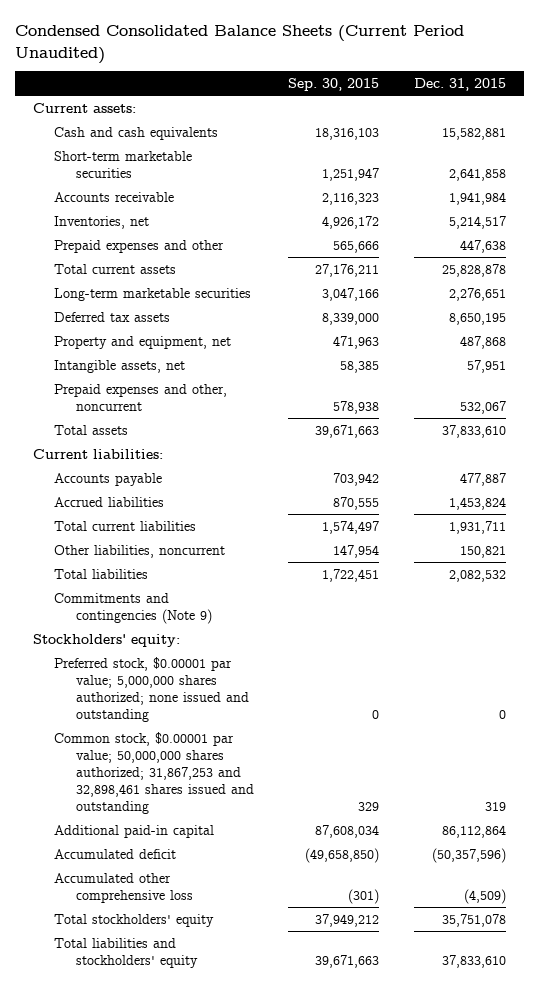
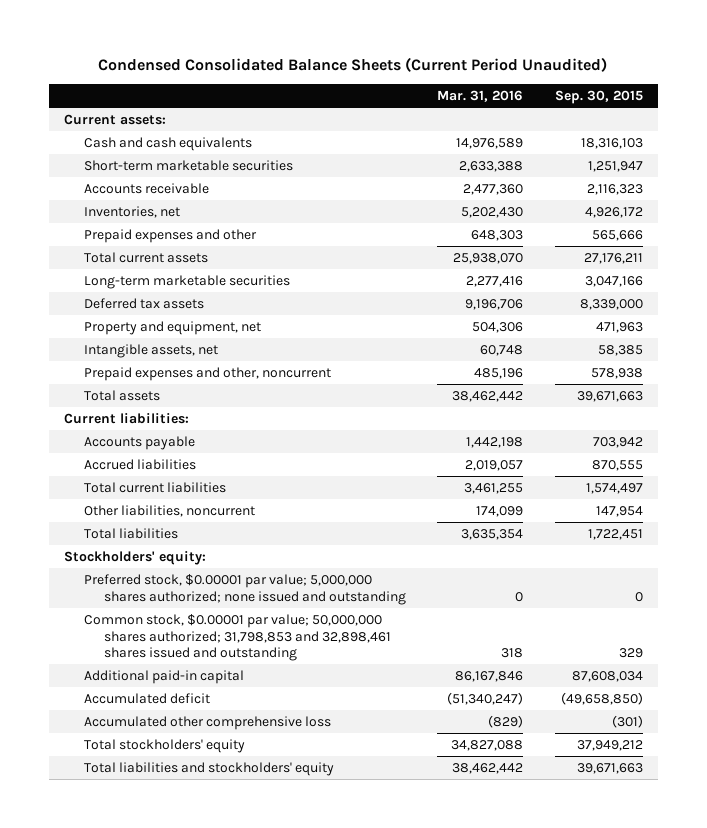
- | Sep. 30, 2015 | Dec. 31, 2015
+ | Mar. 31, 2016 | Sep. 30, 2015
- Commitments and contingencies (Note 9)
- Common stock, $0.00001 par value; 50,000,000 shares authorized; 31,867,253 and 32,898,461 shares issued and outstanding | 329 | 319
+ Common stock, $0.00001 par value; 50,000,000 shares authorized; 31,798,853 and 32,898,461 shares issued and outstanding | 318 | 329

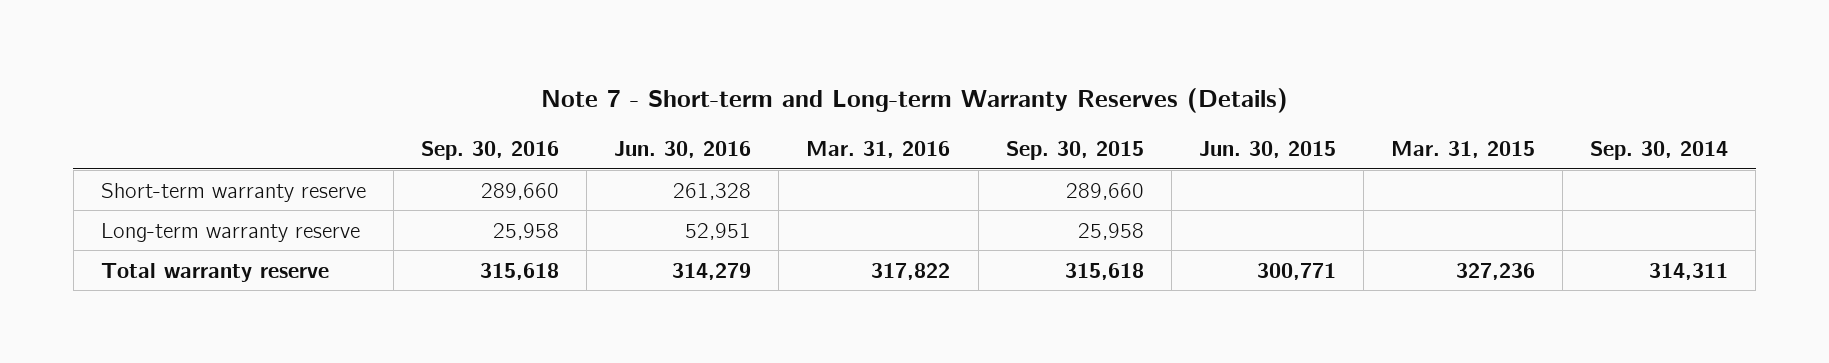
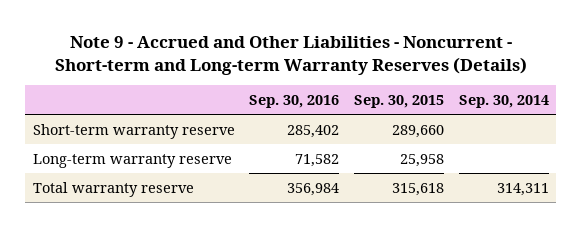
- Note 7 - Short-term and Long-term Warranty Reserves (Details)
+ Note 9 - Accrued and Other Liabilities - Noncurrent - Short-term and Long-term Warranty Reserves (Details)
- | Sep. 30, 2016 | Jun. 30, 2016 | Mar. 31, 2016 | Sep. 30, 2015 | Jun. 30, 2015 | Mar. 31, 2015 | Sep. 30, 2014
+ | Sep. 30, 2016 | Sep. 30, 2015 | Sep. 30, 2014
- Short-term warranty reserve | 289,660 | 261,328 | | 289,660 | | |
- Long-term warranty reserve | 25,958 | 52,951 | | 25,958 | | |
- Total warranty reserve | 315,618 | 314,279 | 317,822 | 315,618 | 300,771 | 327,236 | 314,311
+ Short-term warranty reserve | 285,402 | 289,660 |
+ Long-term warranty reserve | 71,582 | 25,958 |
+ Total warranty reserve | 356,984 | 315,618 | 314,311

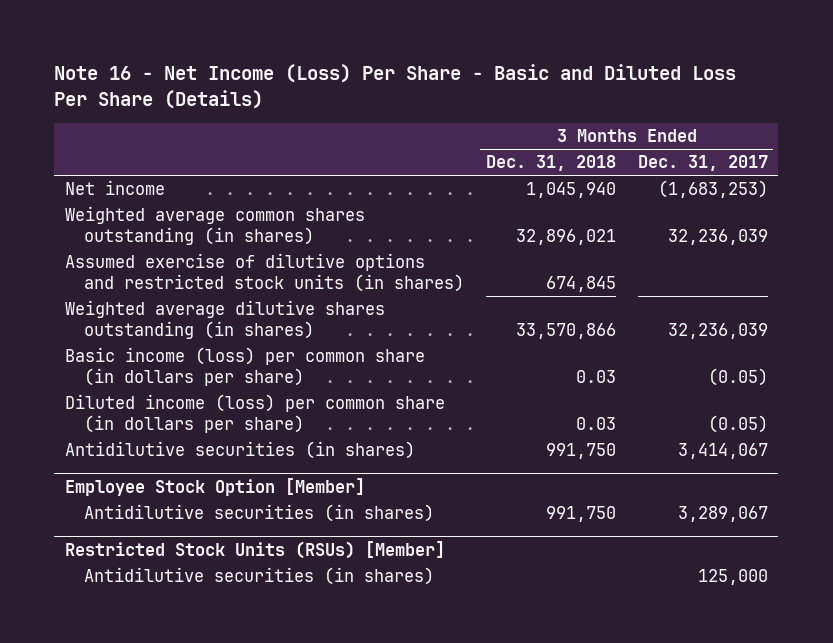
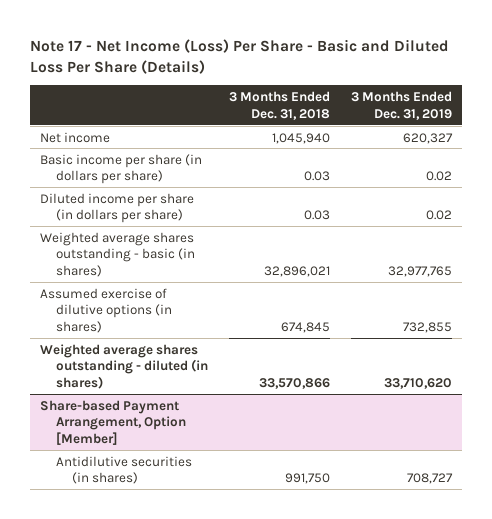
- Note 16 - Net Income (Loss) Per Share - Basic and Diluted Loss Per Share (Details)
+ Note 17 - Net Income (Loss) Per Share - Basic and Diluted Loss Per Share (Details)
- | 3 Months Ended Dec. 31, 2018 | 3 Months Ended Dec. 31, 2017
+ | 3 Months Ended Dec. 31, 2018 | 3 Months Ended Dec. 31, 2019
- Weighted average common shares outstanding (in shares) | 32,896,021 | 32,236,039
- Assumed exercise of dilutive options and restricted stock units (in shares) | 674,845 |
- Weighted average dilutive shares outstanding (in shares) | 33,570,866 | 32,236,039
- Basic income (loss) per common share (in dollars per share) | 0.03 | (0.05)
- Diluted income (loss) per common share (in dollars per share) | 0.03 | (0.05)
- Antidilutive securities (in shares) | 991,750 | 3,414,067
- Employee Stock Option [Member]
+ Basic income per share (in dollars per share) | 0.03 | 0.02
+ Diluted income per share (in dollars per share) | 0.03 | 0.02
+ Weighted average shares outstanding - basic (in shares) | 32,896,021 | 32,977,765
+ Assumed exercise of dilutive options (in shares) | 674,845 | 732,855
+ Weighted average shares outstanding - diluted (in shares) | 33,570,866 | 33,710,620
+ Share-based Payment Arrangement, Option [Member]
- Restricted Stock Units (RSUs) [Member]
- Antidilutive securities (in shares) | | 125,000

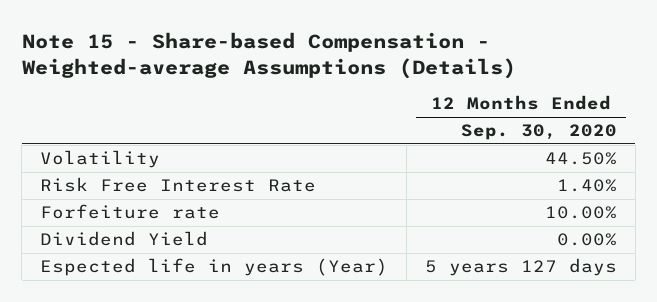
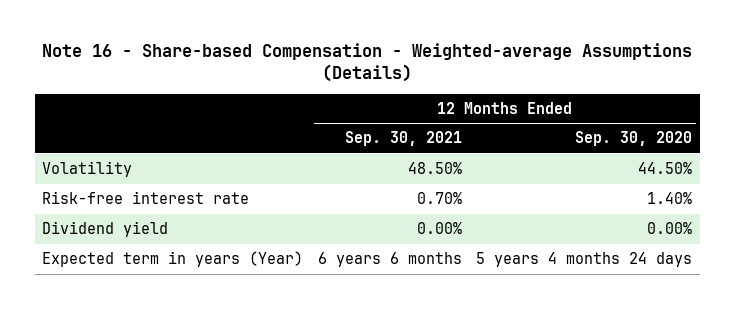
- Note 15 - Share-based Compensation - Weighted-average Assumptions (Details)
+ Note 16 - Share-based Compensation - Weighted-average Assumptions (Details)
- | 12 Months Ended Sep. 30, 2020
+ | 12 Months Ended Sep. 30, 2021 | 12 Months Ended Sep. 30, 2020
- Risk Free Interest Rate | 1.40%
- Forfeiture rate | 10.00%
- Dividend Yield | 0.00%
- Espected life in years (Year) | 5 years 127 days
+ Risk-free interest rate | 0.70% | 1.40%
+ Dividend yield | 0.00% | 0.00%
+ Expected term in years (Year) | 6 years 6 months | 5 years 4 months 24 days

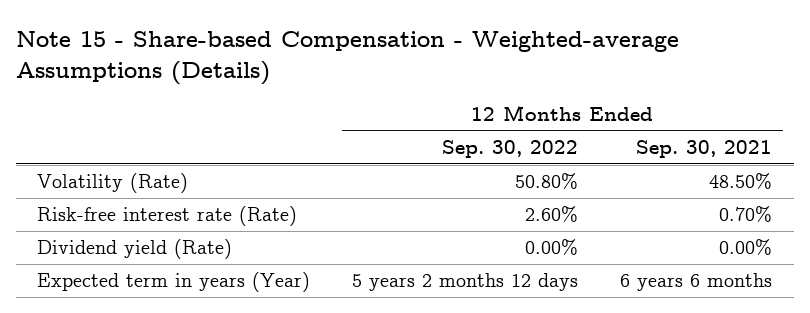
- Note 16 - Share-based Compensation - Weighted-average Assumptions (Details)
+ Note 15 - Share-based Compensation - Weighted-average Assumptions (Details)
- | 12 Months Ended Sep. 30, 2021 | 12 Months Ended Sep. 30, 2020
+ | 12 Months Ended Sep. 30, 2022 | 12 Months Ended Sep. 30, 2021
- Volatility | 48.50% | 44.50%
- Risk-free interest rate | 0.70% | 1.40%
- Dividend yield | 0.00% | 0.00%
+ Volatility (Rate) | 50.80% | 48.50%
+ Risk-free interest rate (Rate) | 2.60% | 0.70%
+ Dividend yield (Rate) | 0.00% | 0.00%

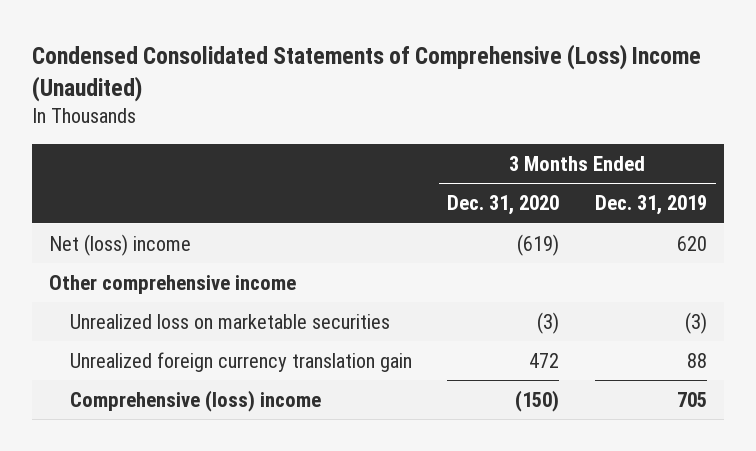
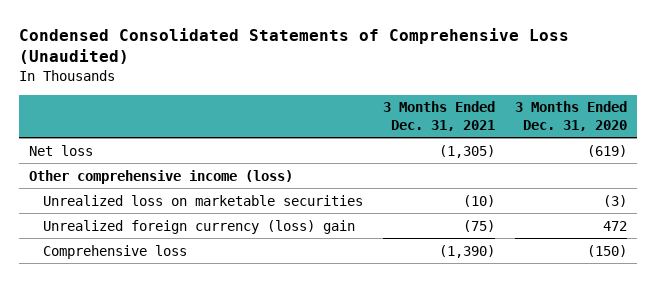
- Condensed Consolidated Statements of Comprehensive (Loss) Income (Unaudited)
+ Condensed Consolidated Statements of Comprehensive Loss (Unaudited)
- | 3 Months Ended Dec. 31, 2020 | 3 Months Ended Dec. 31, 2019
+ | 3 Months Ended Dec. 31, 2021 | 3 Months Ended Dec. 31, 2020
- Net (loss) income | (619) | 620
- Other comprehensive income
+ Net loss | (1,305) | (619)
+ Other comprehensive income (loss)
- Unrealized foreign currency translation gain | 472 | 88
- Comprehensive (loss) income | (150) | 705
+ Unrealized foreign currency (loss) gain | (75) | 472
+ Comprehensive loss | (1,390) | (150)

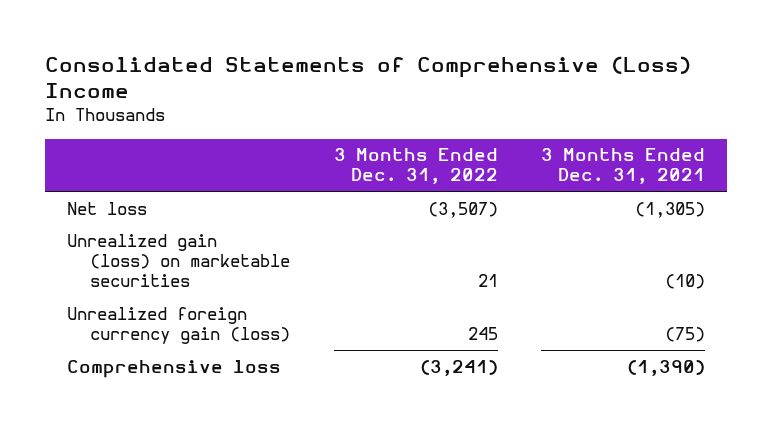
- Condensed Consolidated Statements of Comprehensive Loss (Unaudited)
+ Consolidated Statements of Comprehensive (Loss) Income
- | 3 Months Ended Dec. 31, 2021 | 3 Months Ended Dec. 31, 2020
+ | 3 Months Ended Dec. 31, 2022 | 3 Months Ended Dec. 31, 2021
- Other comprehensive income (loss)
- Unrealized loss on marketable securities | (10) | (3)
- Unrealized foreign currency (loss) gain | (75) | 472
+ Unrealized gain (loss) on marketable securities | 21 | (10)
+ Unrealized foreign currency gain (loss) | 245 | (75)

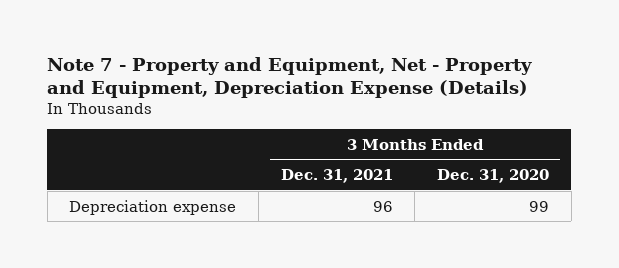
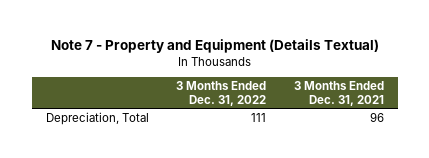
- Note 7 - Property and Equipment, Net - Property and Equipment, Depreciation Expense (Details)
+ Note 7 - Property and Equipment (Details Textual)
- | 3 Months Ended Dec. 31, 2021 | 3 Months Ended Dec. 31, 2020
+ | 3 Months Ended Dec. 31, 2022 | 3 Months Ended Dec. 31, 2021
- Depreciation expense | 96 | 99
+ Depreciation, Total | 111 | 96

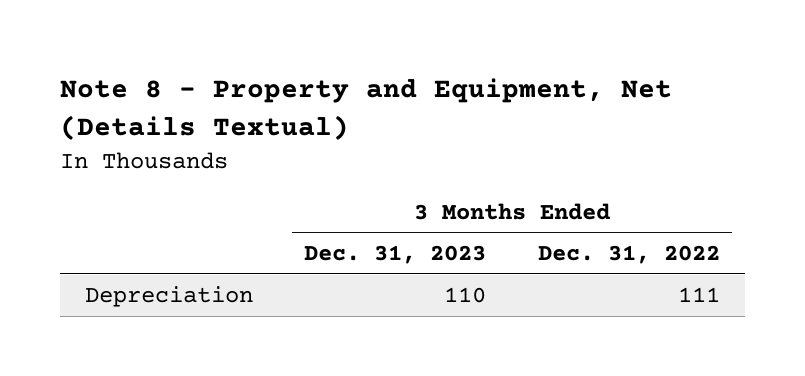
- Note 7 - Property and Equipment (Details Textual)
+ Note 8 - Property and Equipment, Net (Details Textual)
- | 3 Months Ended Dec. 31, 2022 | 3 Months Ended Dec. 31, 2021
+ | 3 Months Ended Dec. 31, 2023 | 3 Months Ended Dec. 31, 2022
- Depreciation, Total | 111 | 96
+ Depreciation | 110 | 111

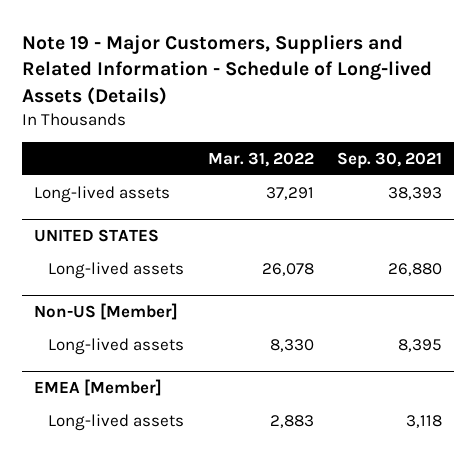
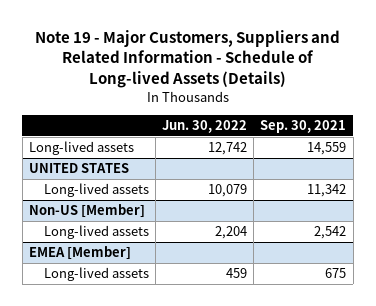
- | Mar. 31, 2022 | Sep. 30, 2021
+ | Jun. 30, 2022 | Sep. 30, 2021
- Long-lived assets | 37,291 | 38,393
+ Long-lived assets | 12,742 | 14,559
@ UNITED STATES
- Long-lived assets | 26,078 | 26,880
+ Long-lived assets | 10,079 | 11,342
@ Non-US [Member]
- Long-lived assets | 8,330 | 8,395
+ Long-lived assets | 2,204 | 2,542
@ EMEA [Member]
- Long-lived assets | 2,883 | 3,118
+ Long-lived assets | 459 | 675

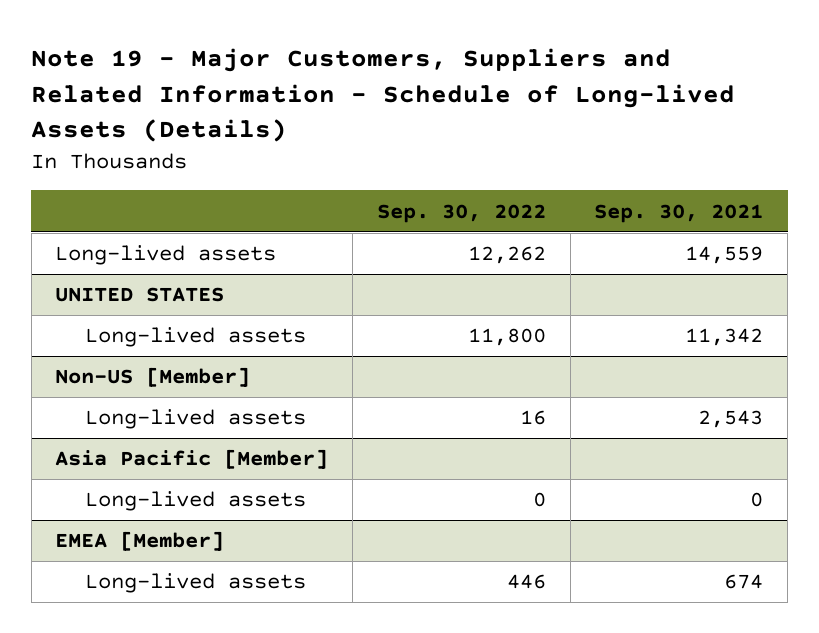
- | Jun. 30, 2022 | Sep. 30, 2021
+ | Sep. 30, 2022 | Sep. 30, 2021
@ Non-US [Member]
- Long-lived assets | 2,204 | 2,542
+ Long-lived assets | 16 | 2,543
+ Asia Pacific [Member]
+ Long-lived assets | 0 | 0
@ EMEA [Member]
- Long-lived assets | 459 | 675
+ Long-lived assets | 446 | 674

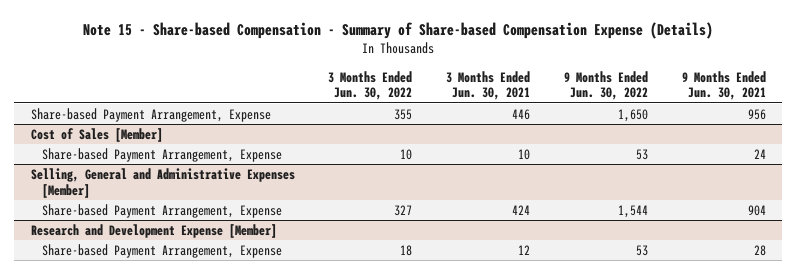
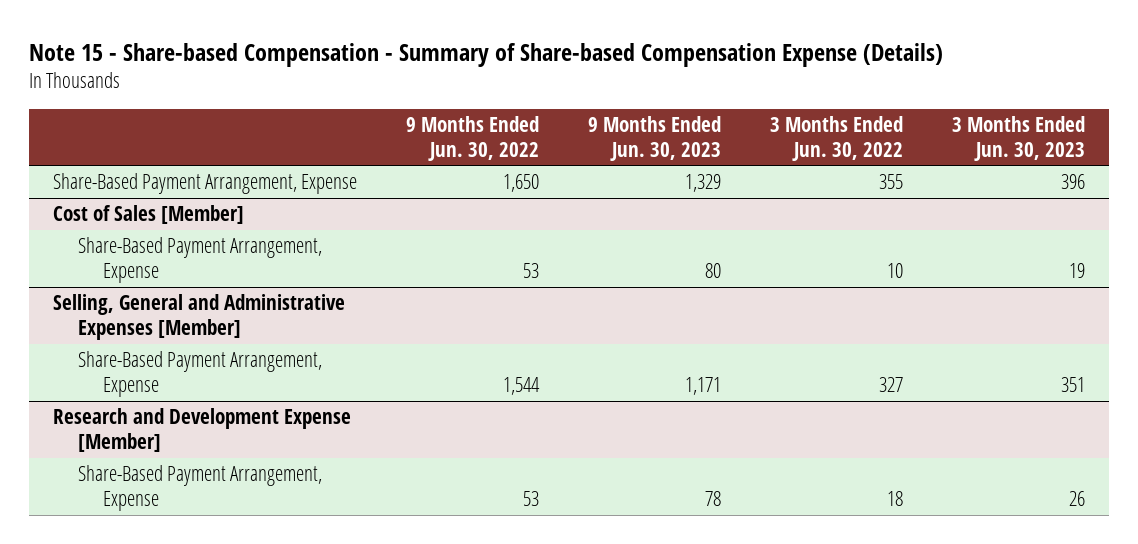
- | 3 Months Ended Jun. 30, 2022 | 3 Months Ended Jun. 30, 2021 | 9 Months Ended Jun. 30, 2022 | 9 Months Ended Jun. 30, 2021
+ | 9 Months Ended Jun. 30, 2022 | 9 Months Ended Jun. 30, 2023 | 3 Months Ended Jun. 30, 2022 | 3 Months Ended Jun. 30, 2023
- Share-based Payment Arrangement, Expense | 355 | 446 | 1,650 | 956
+ Share-Based Payment Arrangement, Expense | 1,650 | 1,329 | 355 | 396
@ Cost of Sales [Member]
- Share-based Payment Arrangement, Expense | 10 | 10 | 53 | 24
+ Share-Based Payment Arrangement, Expense | 53 | 80 | 10 | 19
@ Selling, General and Administrative Expenses [Member]
- Share-based Payment Arrangement, Expense | 327 | 424 | 1,544 | 904
+ Share-Based Payment Arrangement, Expense | 1,544 | 1,171 | 327 | 351
@ Research and Development Expense [Member]
- Share-based Payment Arrangement, Expense | 18 | 12 | 53 | 28
+ Share-Based Payment Arrangement, Expense | 53 | 78 | 18 | 26

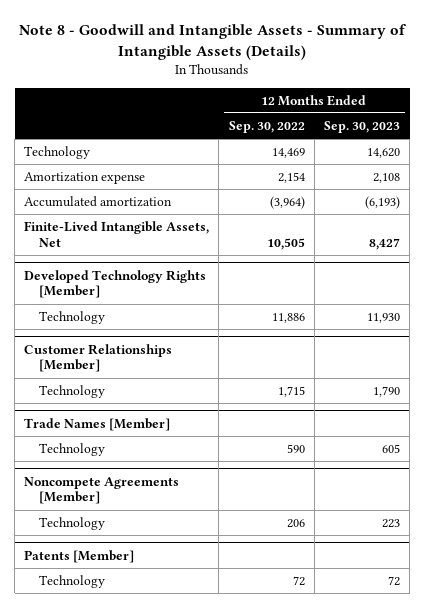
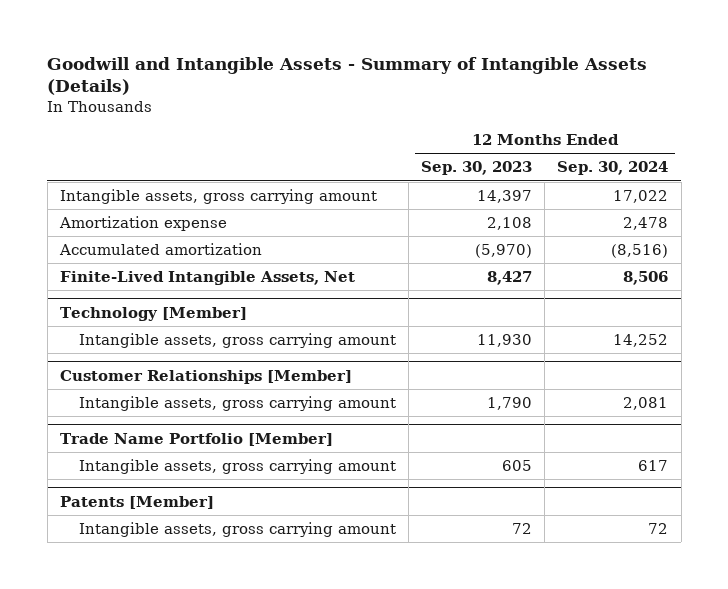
- Note 8 - Goodwill and Intangible Assets - Summary of Intangible Assets (Details)
+ Goodwill and Intangible Assets - Summary of Intangible Assets (Details)
- | 12 Months Ended Sep. 30, 2022 | 12 Months Ended Sep. 30, 2023
+ | 12 Months Ended Sep. 30, 2023 | 12 Months Ended Sep. 30, 2024
- Technology | 14,469 | 14,620
+ Intangible assets, gross carrying amount | 14,397 | 17,022
- Accumulated amortization | (3,964) | (6,193)
+ Accumulated amortization | (5,970) | (8,516)
- Developed Technology Rights [Member]
- Technology | 11,886 | 11,930
+ Technology [Member]
+ Intangible assets, gross carrying amount | 11,930 | 14,252
@ Customer Relationships [Member]
- Technology | 1,715 | 1,790
- Trade Names [Member]
- Technology | 590 | 605
- Noncompete Agreements [Member]
- Technology | 206 | 223
@ Customer Relationships [Member]
+ Intangible assets, gross carrying amount | 1,790 | 2,081
+ Trade Name Portfolio [Member]
+ Intangible assets, gross carrying amount | 605 | 617
@ Patents [Member]
- Technology | 72 | 72
+ Intangible assets, gross carrying amount | 72 | 72

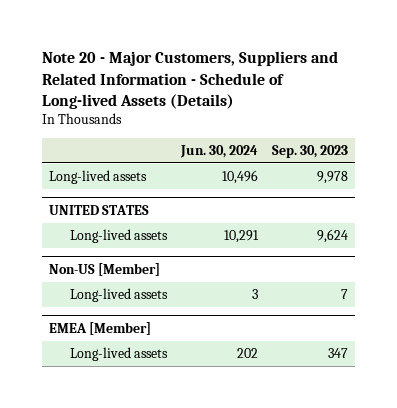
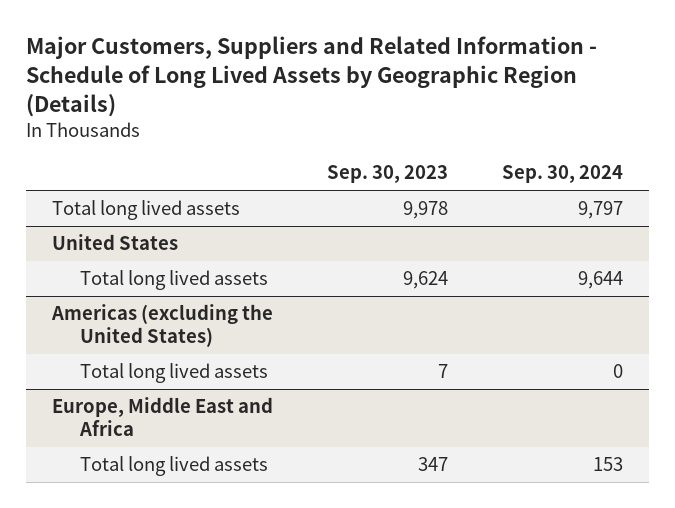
- Note 20 - Major Customers, Suppliers and Related Information - Schedule of Long-lived Assets (Details)
+ Major Customers, Suppliers and Related Information - Schedule of Long Lived Assets by Geographic Region (Details)
- | Jun. 30, 2024 | Sep. 30, 2023
+ | Sep. 30, 2023 | Sep. 30, 2024
- Long-lived assets | 10,496 | 9,978
- UNITED STATES
- Long-lived assets | 10,291 | 9,624
- Non-US [Member]
- Long-lived assets | 3 | 7
- EMEA [Member]
- Long-lived assets | 202 | 347
+ Total long lived assets | 9,978 | 9,797
+ United States
+ Total long lived assets | 9,624 | 9,644
+ Americas (excluding the United States)
+ Total long lived assets | 7 | 0
+ Europe, Middle East and Africa
+ Total long lived assets | 347 | 153

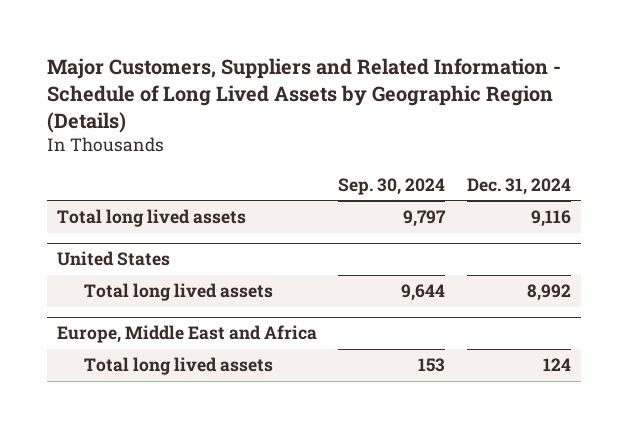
- | Sep. 30, 2023 | Sep. 30, 2024
+ | Sep. 30, 2024 | Dec. 31, 2024
- Americas (excluding the United States)
- Total long lived assets | 7 | 0

